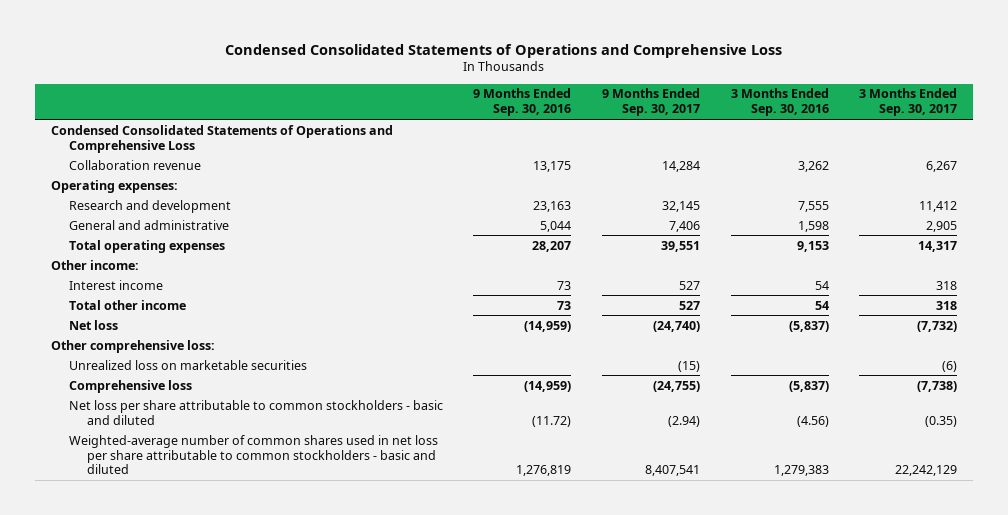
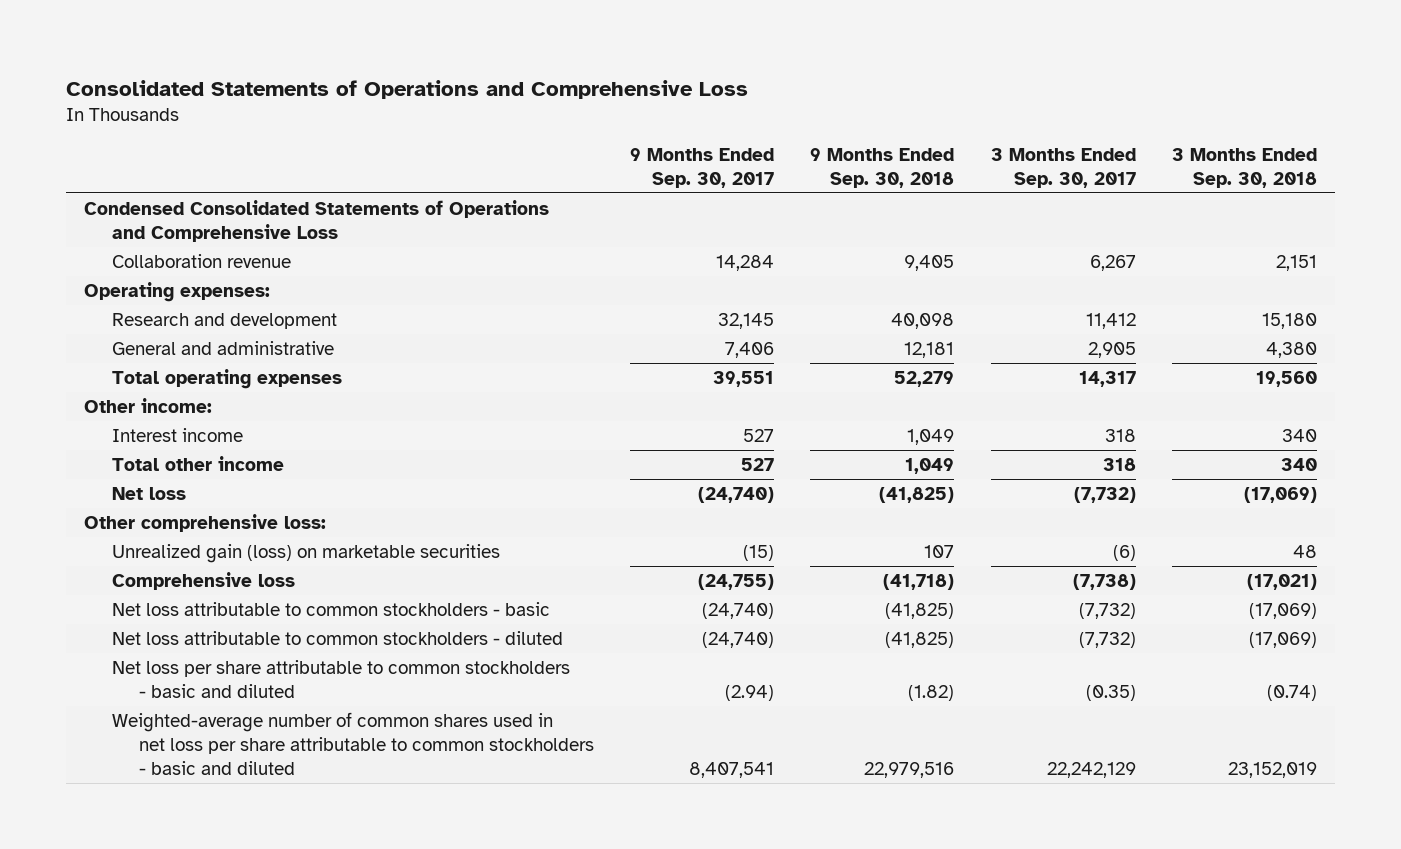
- Condensed Consolidated Statements of Operations and Comprehensive Loss
+ Consolidated Statements of Operations and Comprehensive Loss
- | 9 Months Ended Sep. 30, 2016 | 9 Months Ended Sep. 30, 2017 | 3 Months Ended Sep. 30, 2016 | 3 Months Ended Sep. 30, 2017
+ | 9 Months Ended Sep. 30, 2017 | 9 Months Ended Sep. 30, 2018 | 3 Months Ended Sep. 30, 2017 | 3 Months Ended Sep. 30, 2018
- Unrealized loss on marketable securities | | (15) | | (6)
+ Unrealized gain (loss) on marketable securities | (15) | 107 | (6) | 48
+ Net loss attributable to common stockholders - basic | (24,740) | (41,825) | (7,732) | (17,069)
+ Net loss attributable to common stockholders - diluted | (24,740) | (41,825) | (7,732) | (17,069)

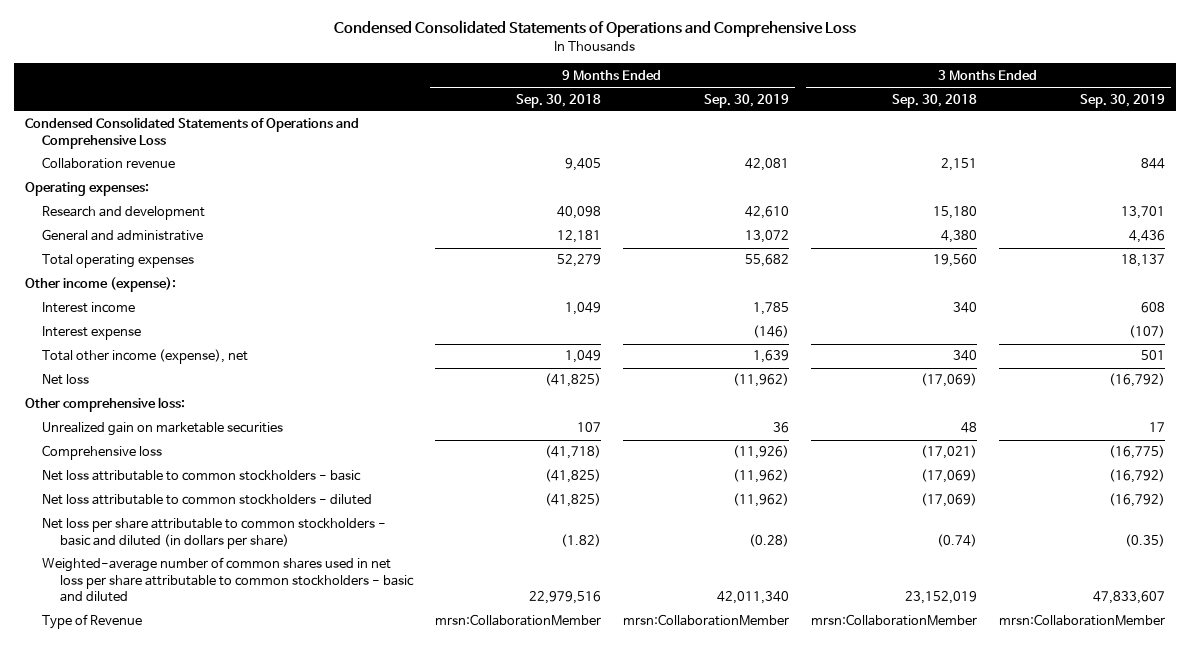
- Consolidated Statements of Operations and Comprehensive Loss
+ Condensed Consolidated Statements of Operations and Comprehensive Loss
- | 9 Months Ended Sep. 30, 2017 | 9 Months Ended Sep. 30, 2018 | 3 Months Ended Sep. 30, 2017 | 3 Months Ended Sep. 30, 2018
+ | 9 Months Ended Sep. 30, 2018 | 9 Months Ended Sep. 30, 2019 | 3 Months Ended Sep. 30, 2018 | 3 Months Ended Sep. 30, 2019
- Other income:
+ Other income (expense):
- Total other income | 527 | 1,049 | 318 | 340
+ Interest expense | | (146) | | (107)
+ Total other income (expense), net | 1,049 | 1,639 | 340 | 501
- Unrealized gain (loss) on marketable securities | (15) | 107 | (6) | 48
+ Unrealized gain on marketable securities | 107 | 36 | 48 | 17
- Net loss per share attributable to common stockholders - basic and diluted | (2.94) | (1.82) | (0.35) | (0.74)
+ Net loss per share attributable to common stockholders - basic and diluted (in dollars per share) | (1.82) | (0.28) | (0.74) | (0.35)
+ Type of Revenue | mrsn:CollaborationMember | mrsn:CollaborationMember | mrsn:CollaborationMember | mrsn:CollaborationMember

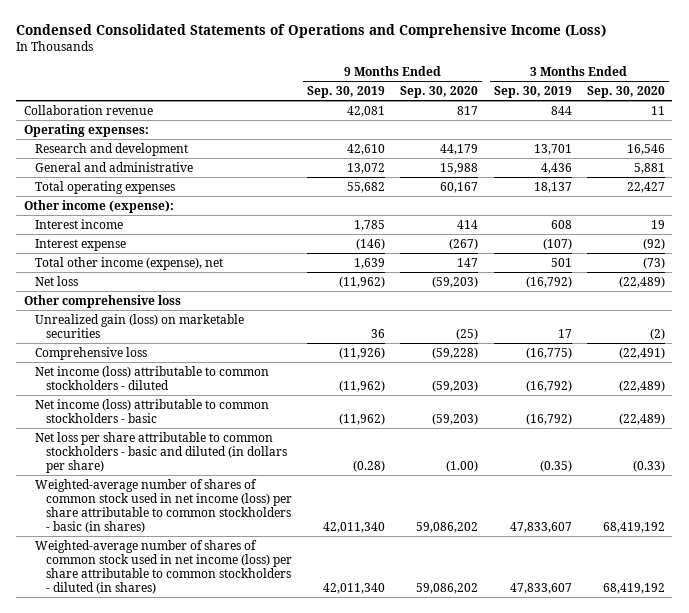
- Condensed Consolidated Statements of Operations and Comprehensive Loss
+ Condensed Consolidated Statements of Operations and Comprehensive Income (Loss)
- | 9 Months Ended Sep. 30, 2018 | 9 Months Ended Sep. 30, 2019 | 3 Months Ended Sep. 30, 2018 | 3 Months Ended Sep. 30, 2019
+ | 9 Months Ended Sep. 30, 2019 | 9 Months Ended Sep. 30, 2020 | 3 Months Ended Sep. 30, 2019 | 3 Months Ended Sep. 30, 2020
- Condensed Consolidated Statements of Operations and Comprehensive Loss
- Other comprehensive loss:
- Unrealized gain on marketable securities | 107 | 36 | 48 | 17
+ Other comprehensive loss
+ Unrealized gain (loss) on marketable securities | 36 | (25) | 17 | (2)
- Net loss attributable to common stockholders - basic | (41,825) | (11,962) | (17,069) | (16,792)
- Net loss attributable to common stockholders - diluted | (41,825) | (11,962) | (17,069) | (16,792)
+ Net income (loss) attributable to common stockholders - diluted | (11,962) | (59,203) | (16,792) | (22,489)
+ Net income (loss) attributable to common stockholders - basic | (11,962) | (59,203) | (16,792) | (22,489)
- Weighted-average number of common shares used in net loss per share attributable to common stockholders - basic and diluted | 22,979,516 | 42,011,340 | 23,152,019 | 47,833,607
- Type of Revenue | mrsn:CollaborationMember | mrsn:CollaborationMember | mrsn:CollaborationMember | mrsn:CollaborationMember
+ Weighted-average number of shares of common stock used in net income (loss) per share attributable to common stockholders - basic (in shares) | 42,011,340 | 59,086,202 | 47,833,607 | 68,419,192
+ Weighted-average number of shares of common stock used in net income (loss) per share attributable to common stockholders - diluted (in shares) | 42,011,340 | 59,086,202 | 47,833,607 | 68,419,192

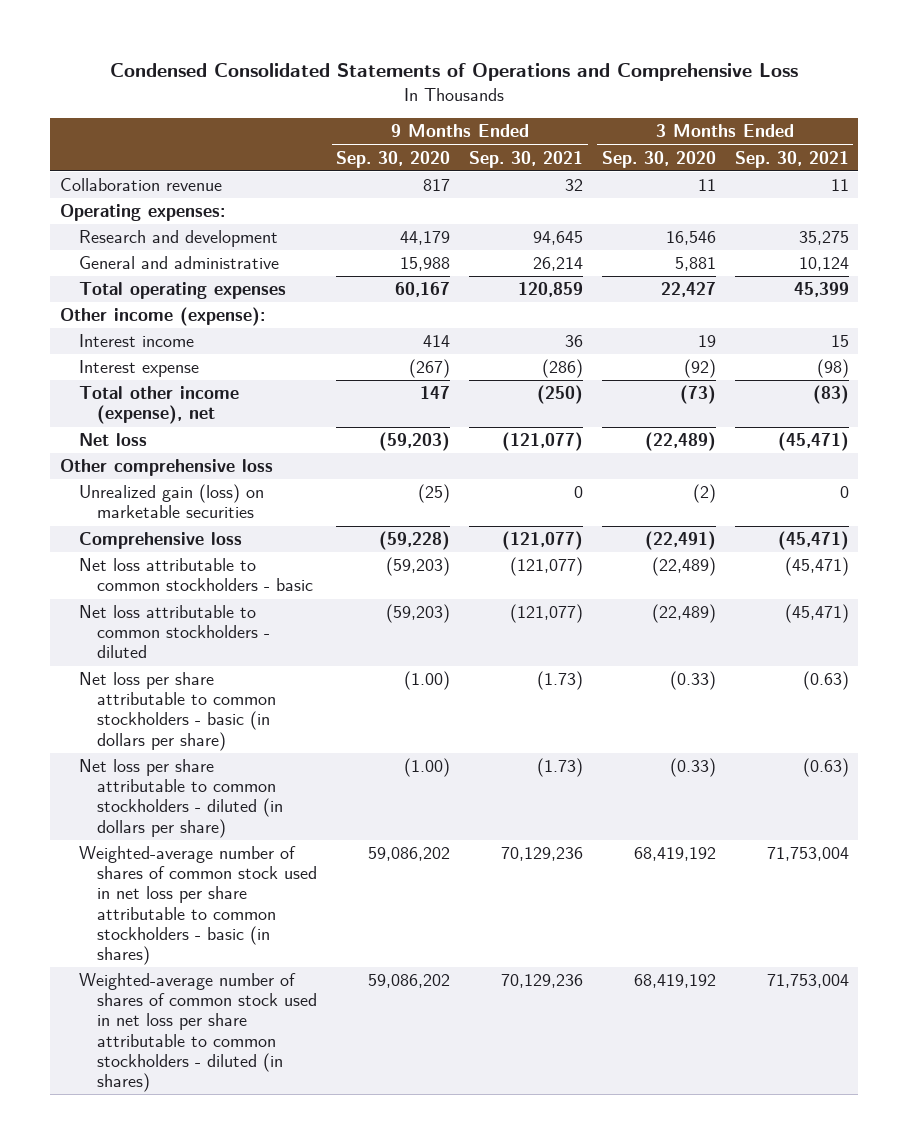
- Condensed Consolidated Statements of Operations and Comprehensive Income (Loss)
+ Condensed Consolidated Statements of Operations and Comprehensive Loss
- | 9 Months Ended Sep. 30, 2019 | 9 Months Ended Sep. 30, 2020 | 3 Months Ended Sep. 30, 2019 | 3 Months Ended Sep. 30, 2020
+ | 9 Months Ended Sep. 30, 2020 | 9 Months Ended Sep. 30, 2021 | 3 Months Ended Sep. 30, 2020 | 3 Months Ended Sep. 30, 2021
- Net income (loss) attributable to common stockholders - diluted | (11,962) | (59,203) | (16,792) | (22,489)
- Net income (loss) attributable to common stockholders - basic | (11,962) | (59,203) | (16,792) | (22,489)
- Net loss per share attributable to common stockholders - basic and diluted (in dollars per share) | (0.28) | (1.00) | (0.35) | (0.33)
- Weighted-average number of shares of common stock used in net income (loss) per share attributable to common stockholders - basic (in shares) | 42,011,340 | 59,086,202 | 47,833,607 | 68,419,192
- Weighted-average number of shares of common stock used in net income (loss) per share attributable to common stockholders - diluted (in shares) | 42,011,340 | 59,086,202 | 47,833,607 | 68,419,192
+ Net loss attributable to common stockholders - basic | (59,203) | (121,077) | (22,489) | (45,471)
+ Net loss attributable to common stockholders - diluted | (59,203) | (121,077) | (22,489) | (45,471)
+ Net loss per share attributable to common stockholders - basic (in dollars per share) | (1.00) | (1.73) | (0.33) | (0.63)
+ Net loss per share attributable to common stockholders - diluted (in dollars per share) | (1.00) | (1.73) | (0.33) | (0.63)
+ Weighted-average number of shares of common stock used in net loss per share attributable to common stockholders - basic (in shares) | 59,086,202 | 70,129,236 | 68,419,192 | 71,753,004
+ Weighted-average number of shares of common stock used in net loss per share attributable to common stockholders - diluted (in shares) | 59,086,202 | 70,129,236 | 68,419,192 | 71,753,004

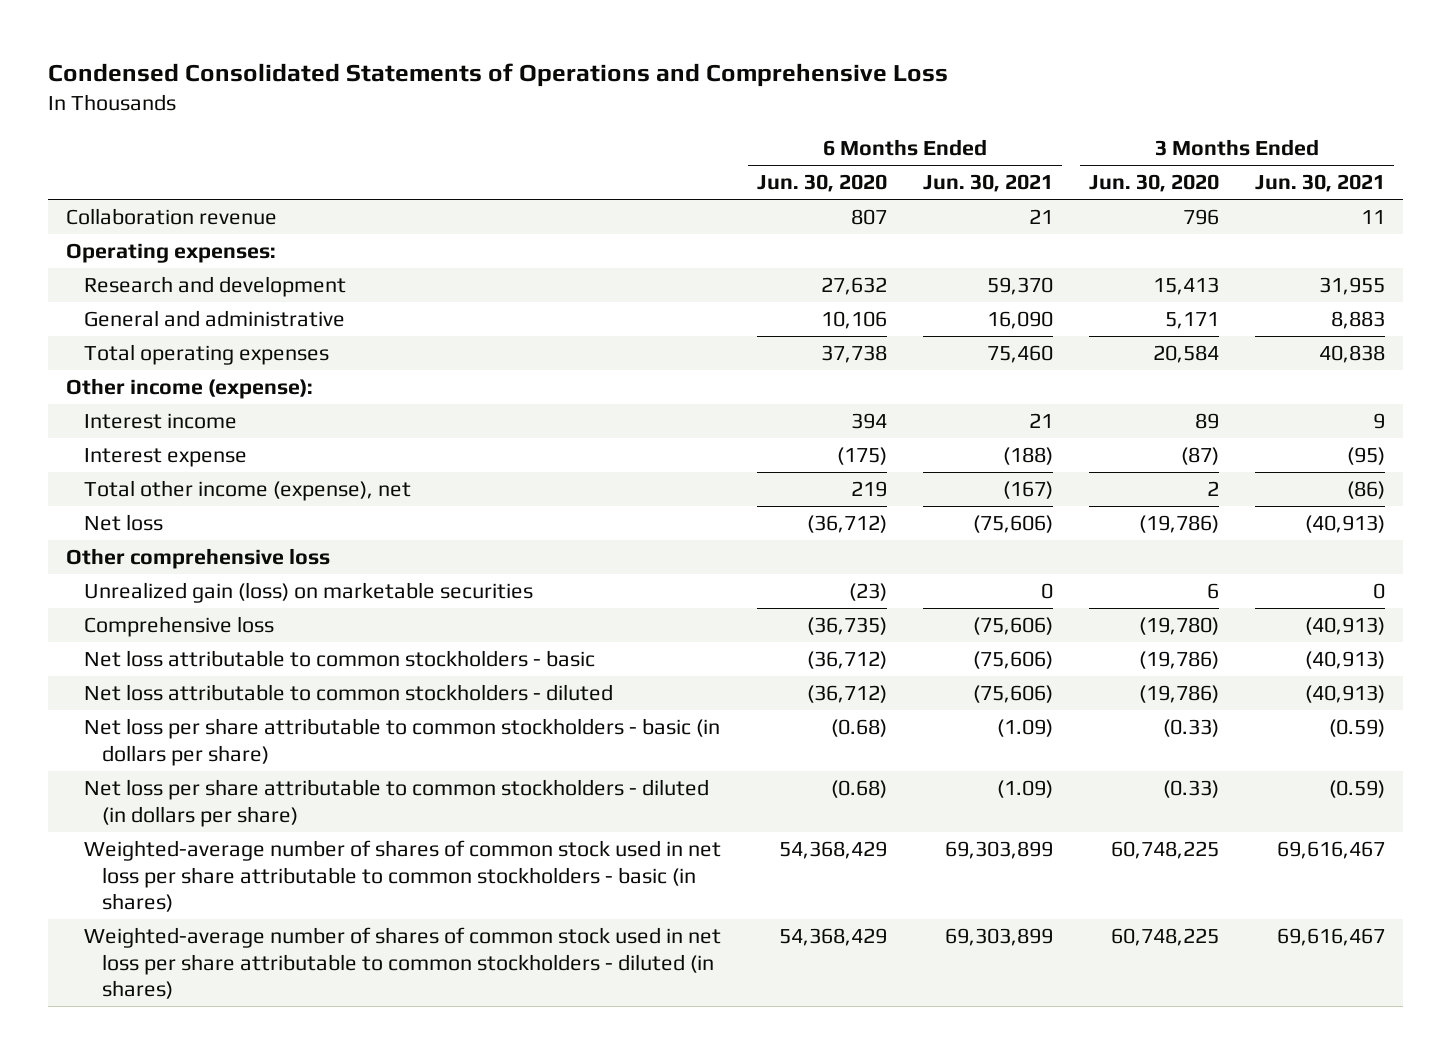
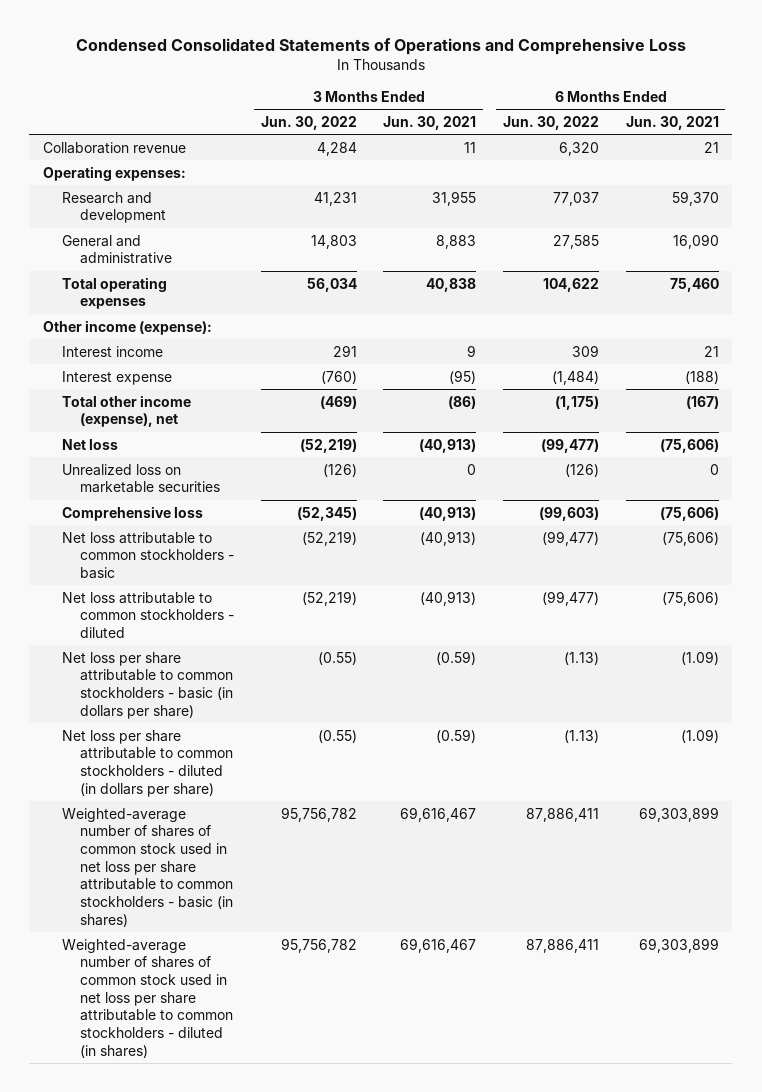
- | 6 Months Ended Jun. 30, 2020 | 6 Months Ended Jun. 30, 2021 | 3 Months Ended Jun. 30, 2020 | 3 Months Ended Jun. 30, 2021
+ | 3 Months Ended Jun. 30, 2022 | 3 Months Ended Jun. 30, 2021 | 6 Months Ended Jun. 30, 2022 | 6 Months Ended Jun. 30, 2021
- Other comprehensive loss
- Unrealized gain (loss) on marketable securities | (23) | 0 | 6 | 0
+ Unrealized loss on marketable securities | (126) | 0 | (126) | 0

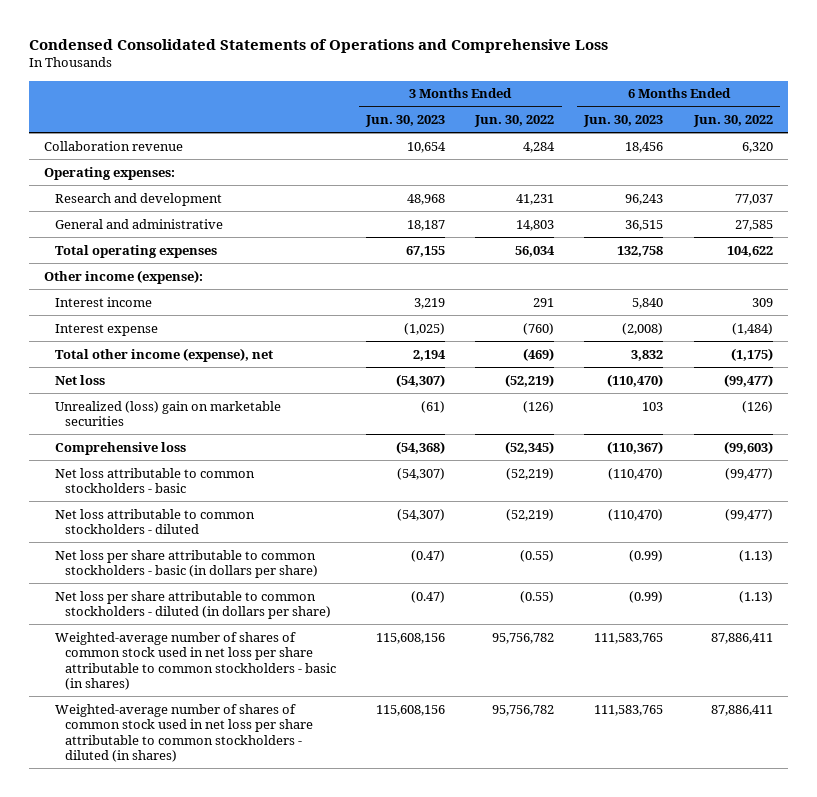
- | 3 Months Ended Jun. 30, 2022 | 3 Months Ended Jun. 30, 2021 | 6 Months Ended Jun. 30, 2022 | 6 Months Ended Jun. 30, 2021
+ | 3 Months Ended Jun. 30, 2023 | 3 Months Ended Jun. 30, 2022 | 6 Months Ended Jun. 30, 2023 | 6 Months Ended Jun. 30, 2022
- Unrealized loss on marketable securities | (126) | 0 | (126) | 0
+ Unrealized (loss) gain on marketable securities | (61) | (126) | 103 | (126)

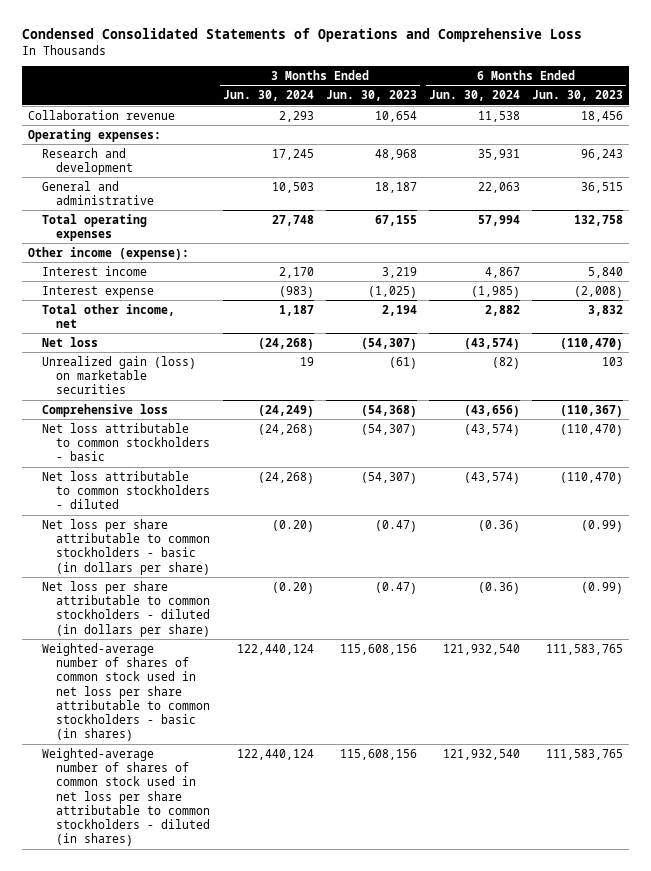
- | 3 Months Ended Jun. 30, 2023 | 3 Months Ended Jun. 30, 2022 | 6 Months Ended Jun. 30, 2023 | 6 Months Ended Jun. 30, 2022
+ | 3 Months Ended Jun. 30, 2024 | 3 Months Ended Jun. 30, 2023 | 6 Months Ended Jun. 30, 2024 | 6 Months Ended Jun. 30, 2023
- Total other income (expense), net | 2,194 | (469) | 3,832 | (1,175)
+ Total other income, net | 1,187 | 2,194 | 2,882 | 3,832
- Unrealized (loss) gain on marketable securities | (61) | (126) | 103 | (126)
+ Unrealized gain (loss) on marketable securities | 19 | (61) | (82) | 103

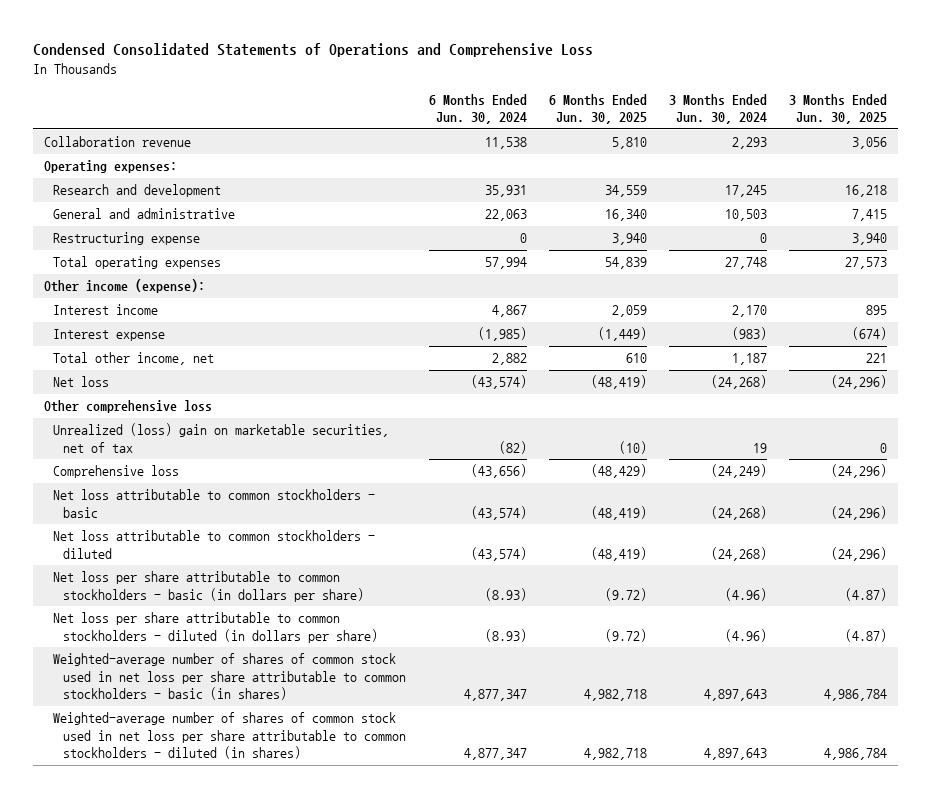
- | 3 Months Ended Jun. 30, 2024 | 3 Months Ended Jun. 30, 2023 | 6 Months Ended Jun. 30, 2024 | 6 Months Ended Jun. 30, 2023
+ | 6 Months Ended Jun. 30, 2024 | 6 Months Ended Jun. 30, 2025 | 3 Months Ended Jun. 30, 2024 | 3 Months Ended Jun. 30, 2025
+ Restructuring expense | 0 | 3,940 | 0 | 3,940
- Unrealized gain (loss) on marketable securities | 19 | (61) | (82) | 103
+ Other comprehensive loss
+ Unrealized (loss) gain on marketable securities, net of tax | (82) | (10) | 19 | 0
- Net loss per share attributable to common stockholders - basic (in dollars per share) | (0.20) | (0.47) | (0.36) | (0.99)
- Net loss per share attributable to common stockholders - diluted (in dollars per share) | (0.20) | (0.47) | (0.36) | (0.99)
- Weighted-average number of shares of common stock used in net loss per share attributable to common stockholders - basic (in shares) | 122,440,124 | 115,608,156 | 121,932,540 | 111,583,765
- Weighted-average number of shares of common stock used in net loss per share attributable to common stockholders - diluted (in shares) | 122,440,124 | 115,608,156 | 121,932,540 | 111,583,765
+ Net loss per share attributable to common stockholders - basic (in dollars per share) | (8.93) | (9.72) | (4.96) | (4.87)
+ Net loss per share attributable to common stockholders - diluted (in dollars per share) | (8.93) | (9.72) | (4.96) | (4.87)
+ Weighted-average number of shares of common stock used in net loss per share attributable to common stockholders - basic (in shares) | 4,877,347 | 4,982,718 | 4,897,643 | 4,986,784
+ Weighted-average number of shares of common stock used in net loss per share attributable to common stockholders - diluted (in shares) | 4,877,347 | 4,982,718 | 4,897,643 | 4,986,784

